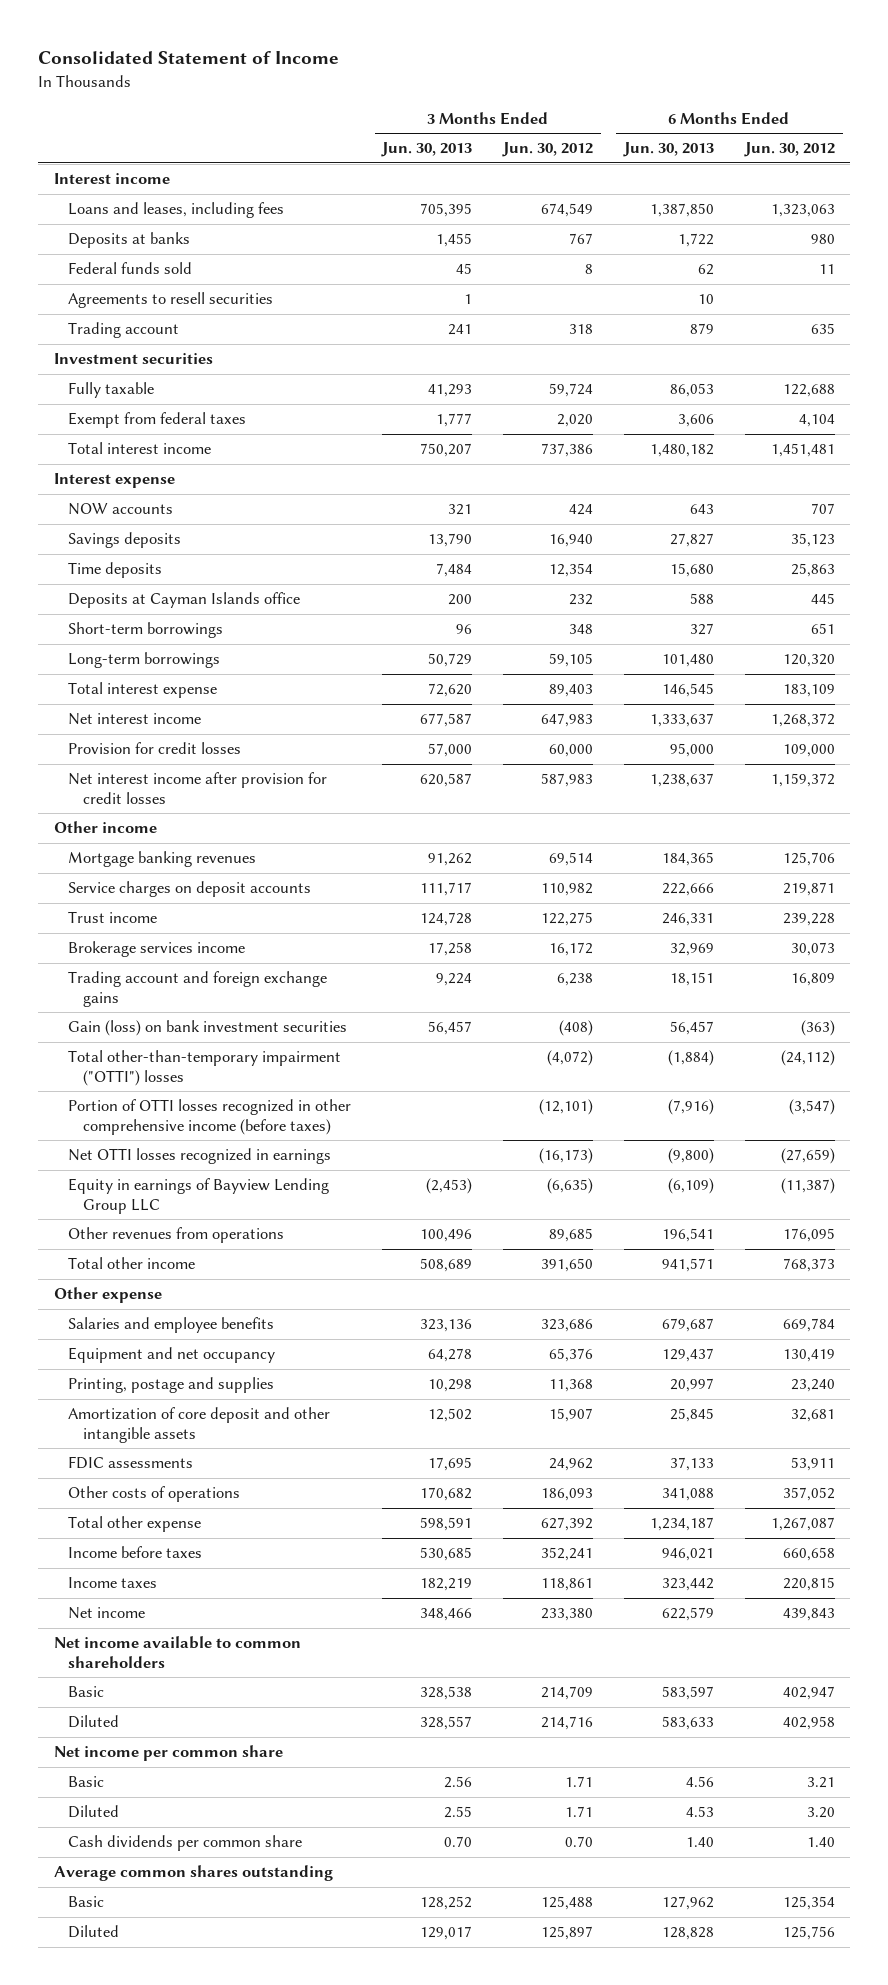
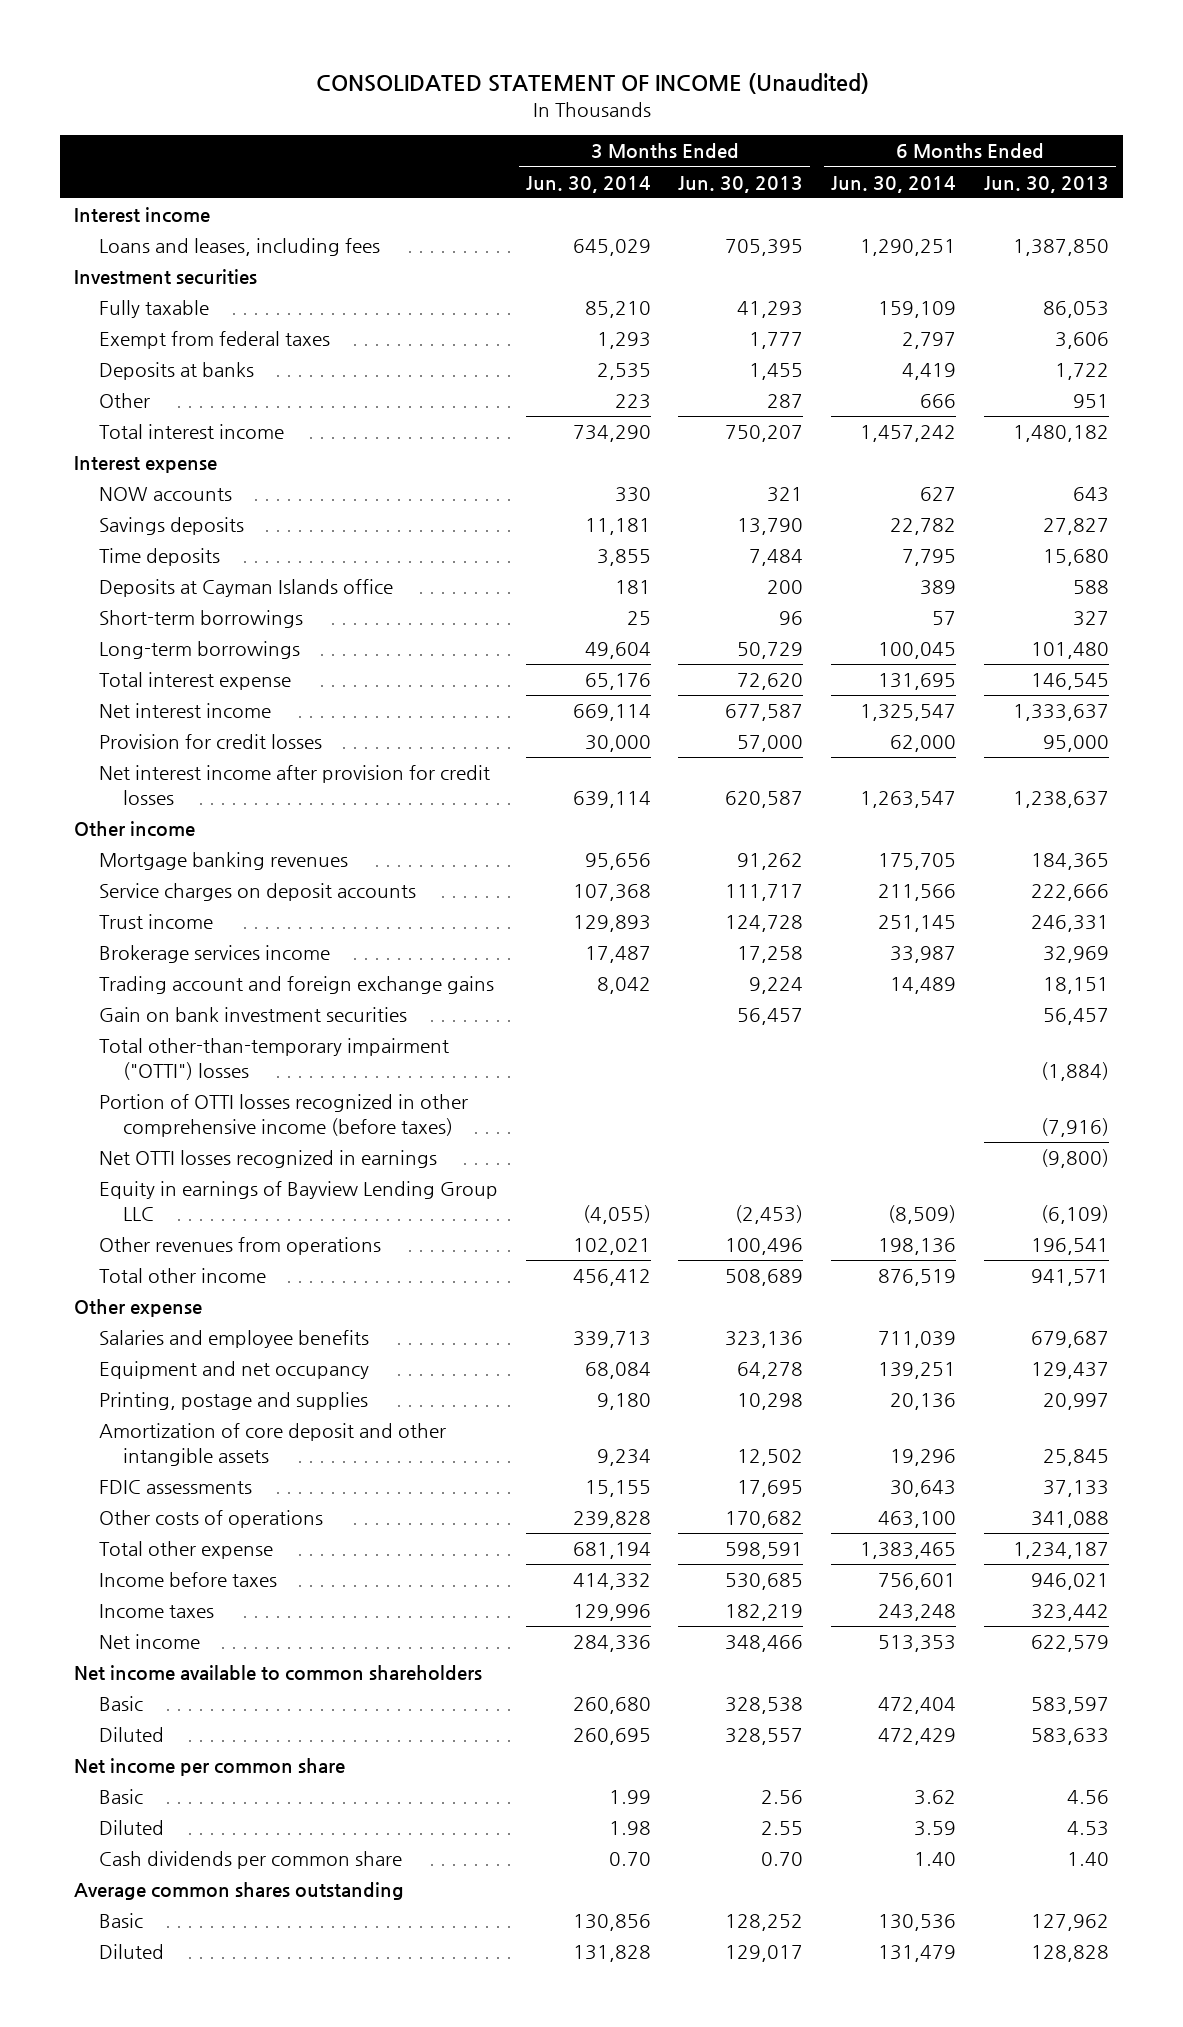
- Consolidated Statement of Income
+ CONSOLIDATED STATEMENT OF INCOME (Unaudited)
- | 3 Months Ended Jun. 30, 2013 | 3 Months Ended Jun. 30, 2012 | 6 Months Ended Jun. 30, 2013 | 6 Months Ended Jun. 30, 2012
+ | 3 Months Ended Jun. 30, 2014 | 3 Months Ended Jun. 30, 2013 | 6 Months Ended Jun. 30, 2014 | 6 Months Ended Jun. 30, 2013
- Federal funds sold | 45 | 8 | 62 | 11
- Agreements to resell securities | 1 | | 10 |
- Trading account | 241 | 318 | 879 | 635
moved down: Deposits at banks | 2,535 | 1,455 | 4,419 | 1,722
+ Other | 223 | 287 | 666 | 951
- Gain (loss) on bank investment securities | 56,457 | (408) | 56,457 | (363)
+ Gain on bank investment securities | | 56,457 | | 56,457

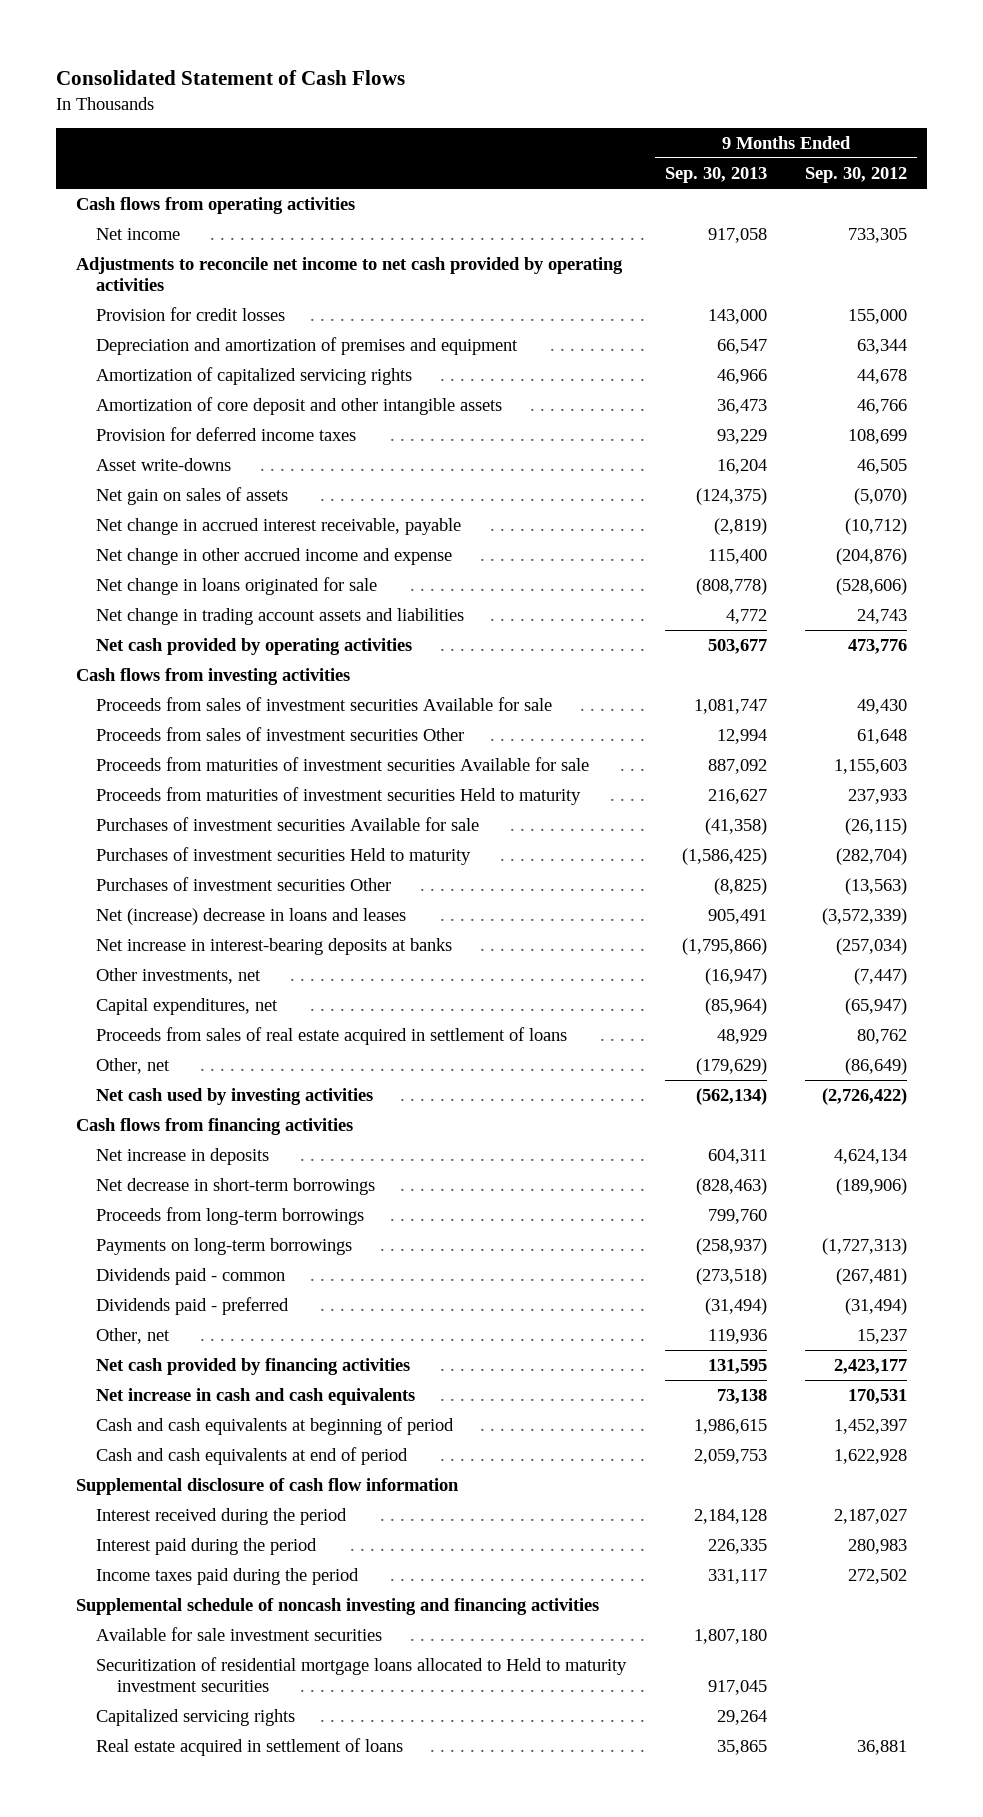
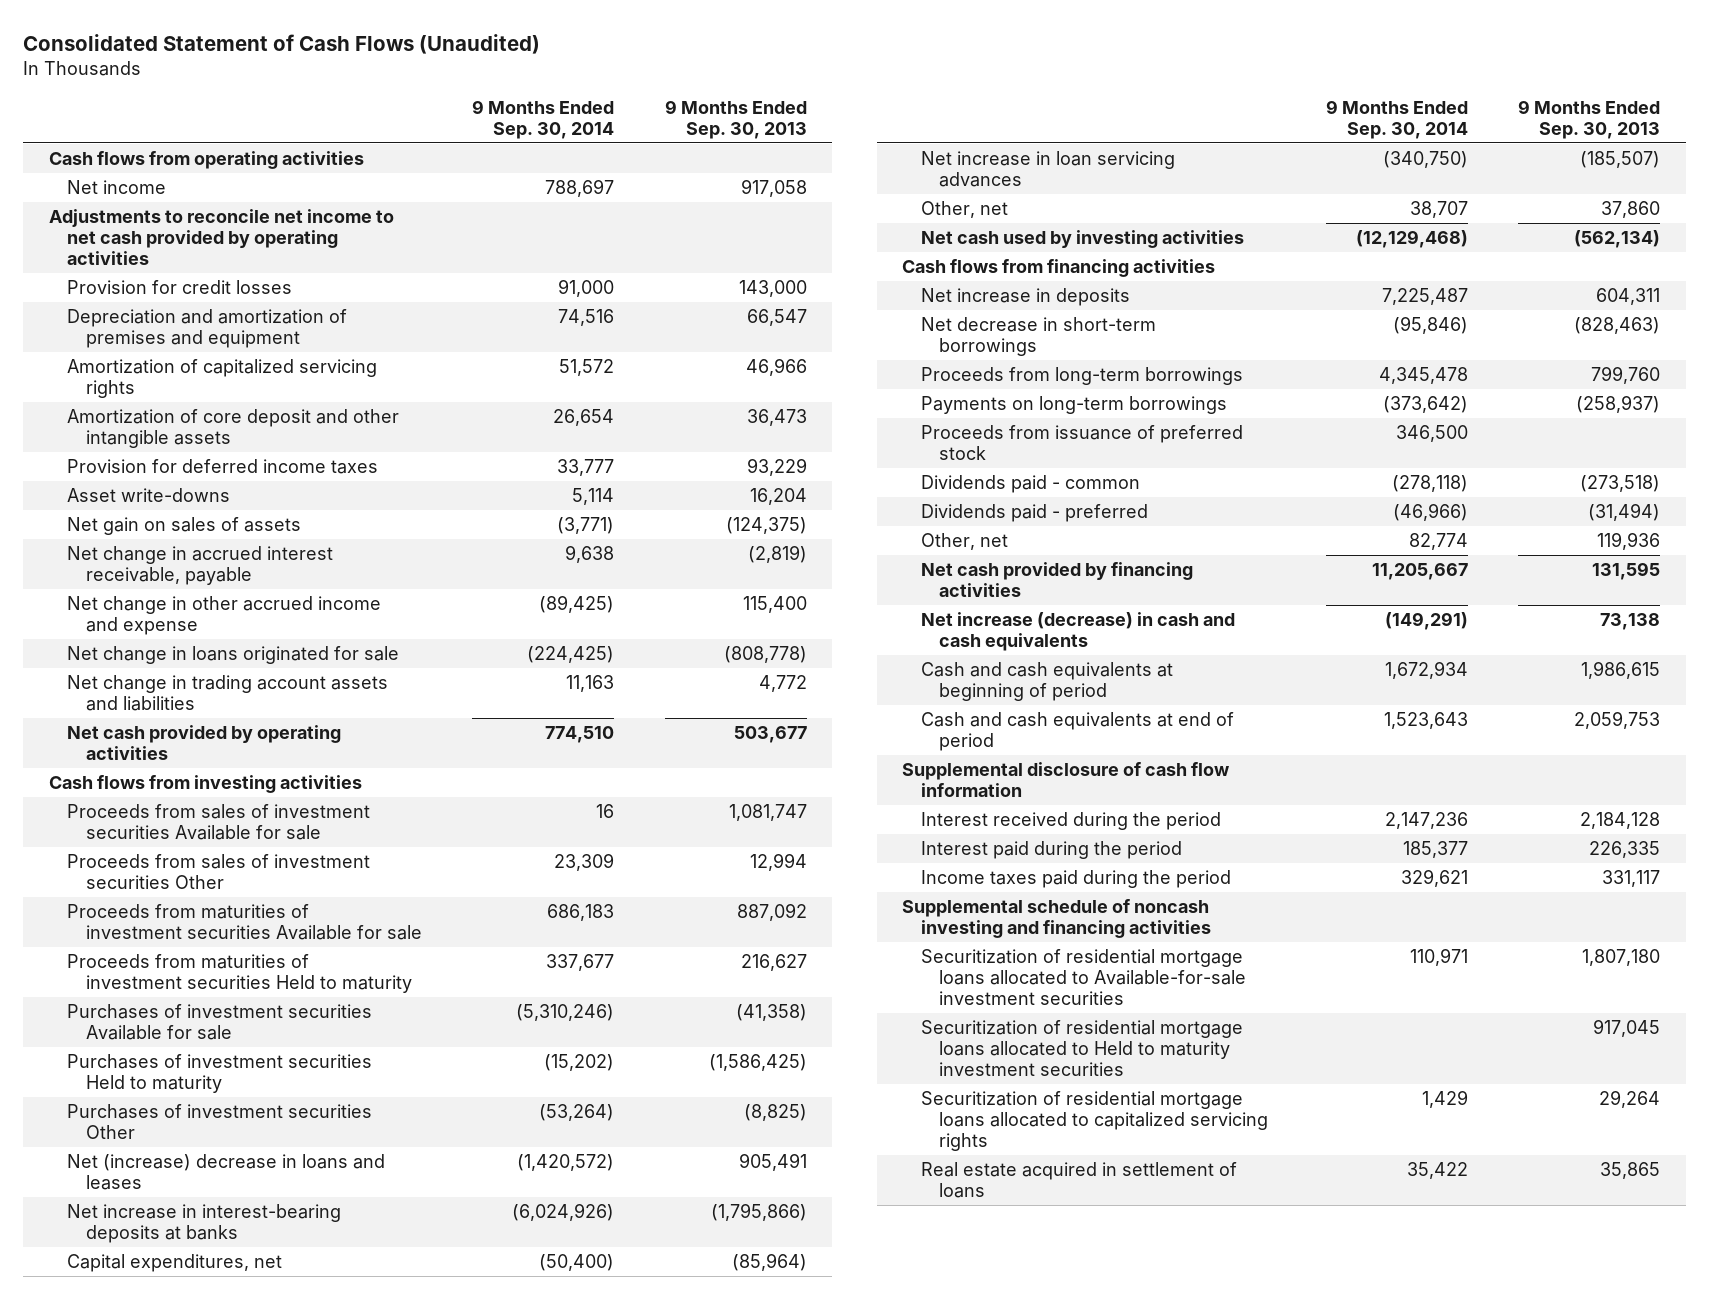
- Consolidated Statement of Cash Flows
+ Consolidated Statement of Cash Flows (Unaudited)
- | 9 Months Ended Sep. 30, 2013 | 9 Months Ended Sep. 30, 2012
+ | 9 Months Ended Sep. 30, 2014 | 9 Months Ended Sep. 30, 2013
- Other investments, net | (16,947) | (7,447)
- Proceeds from sales of real estate acquired in settlement of loans | 48,929 | 80,762
- Other, net | (179,629) | (86,649)
+ Net increase in loan servicing advances | (340,750) | (185,507)
+ Other, net | 38,707 | 37,860
+ Proceeds from issuance of preferred stock | 346,500 |
- Net increase in cash and cash equivalents | 73,138 | 170,531
+ Net increase (decrease) in cash and cash equivalents | (149,291) | 73,138
- Available for sale investment securities | 1,807,180 |
+ Securitization of residential mortgage loans allocated to Available-for-sale investment securities | 110,971 | 1,807,180
- Capitalized servicing rights | 29,264 |
+ Securitization of residential mortgage loans allocated to capitalized servicing rights | 1,429 | 29,264

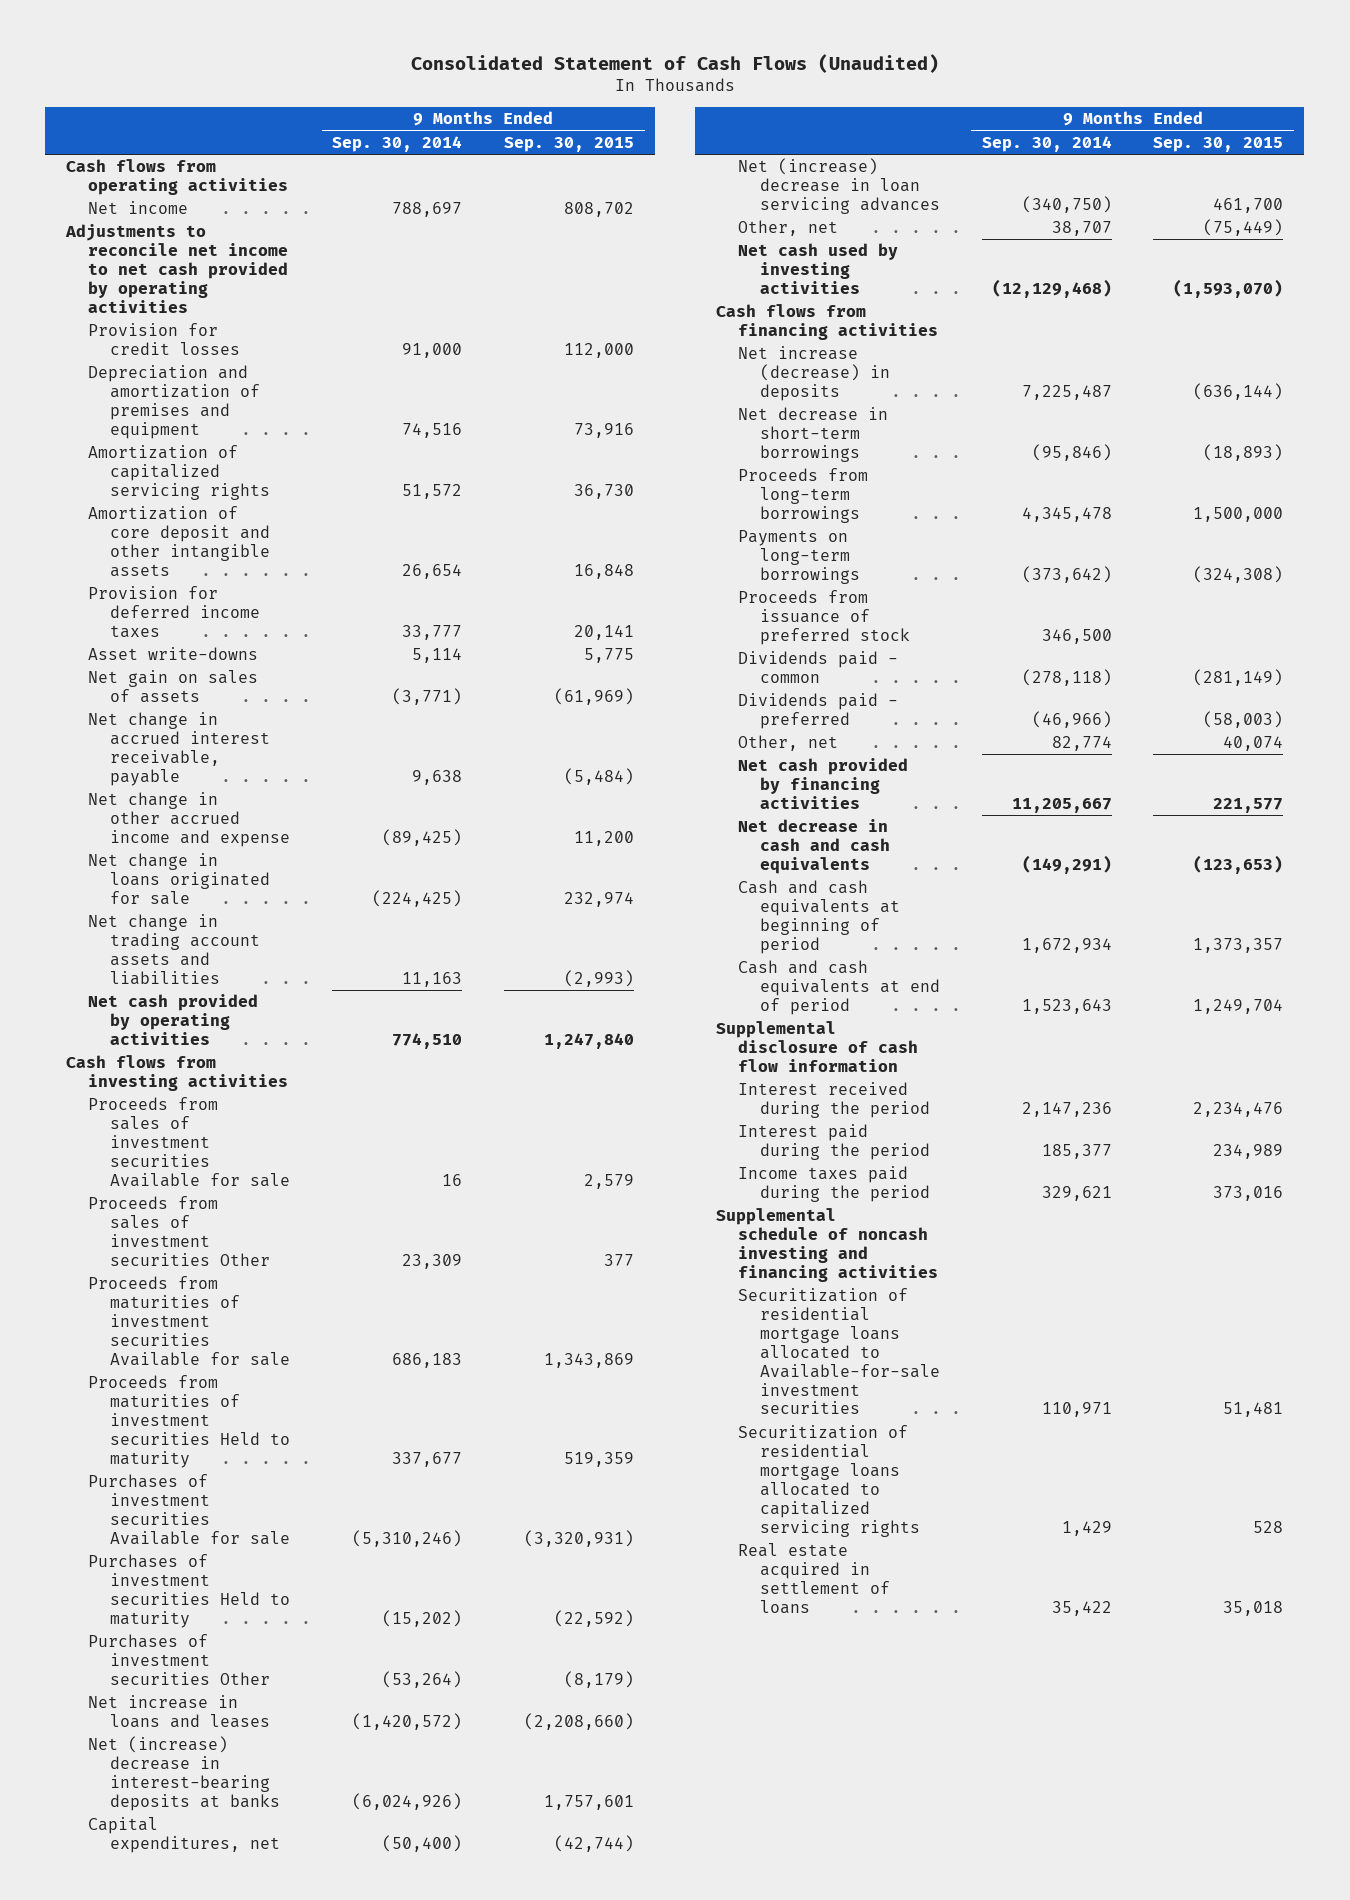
- | 9 Months Ended Sep. 30, 2014 | 9 Months Ended Sep. 30, 2013
+ | 9 Months Ended Sep. 30, 2014 | 9 Months Ended Sep. 30, 2015
- Net (increase) decrease in loans and leases | (1,420,572) | 905,491
- Net increase in interest-bearing deposits at banks | (6,024,926) | (1,795,866)
+ Net increase in loans and leases | (1,420,572) | (2,208,660)
+ Net (increase) decrease in interest-bearing deposits at banks | (6,024,926) | 1,757,601
- Net increase in loan servicing advances | (340,750) | (185,507)
+ Net (increase) decrease in loan servicing advances | (340,750) | 461,700
- Net increase in deposits | 7,225,487 | 604,311
+ Net increase (decrease) in deposits | 7,225,487 | (636,144)
- Net increase (decrease) in cash and cash equivalents | (149,291) | 73,138
+ Net decrease in cash and cash equivalents | (149,291) | (123,653)
- Securitization of residential mortgage loans allocated to Held to maturity investment securities | | 917,045

